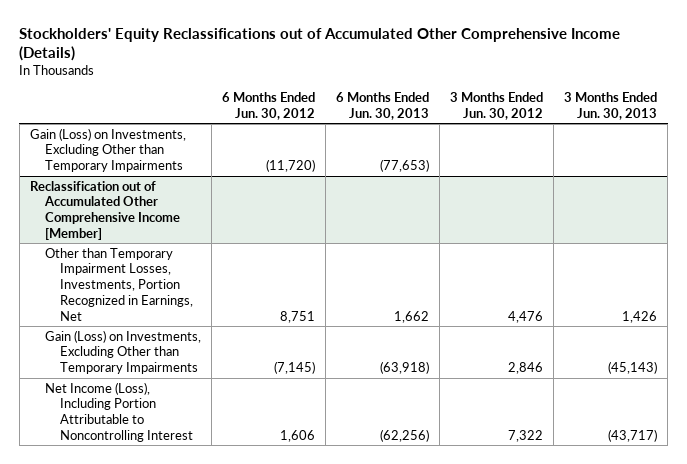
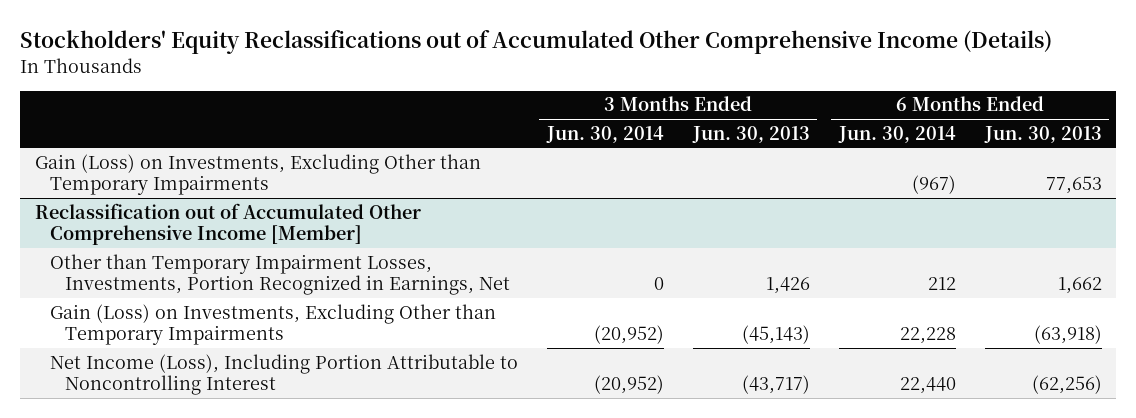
- | 6 Months Ended Jun. 30, 2012 | 6 Months Ended Jun. 30, 2013 | 3 Months Ended Jun. 30, 2012 | 3 Months Ended Jun. 30, 2013
+ | 3 Months Ended Jun. 30, 2014 | 3 Months Ended Jun. 30, 2013 | 6 Months Ended Jun. 30, 2014 | 6 Months Ended Jun. 30, 2013
- Gain (Loss) on Investments, Excluding Other than Temporary Impairments | (11,720) | (77,653) | |
+ Gain (Loss) on Investments, Excluding Other than Temporary Impairments | | | (967) | 77,653

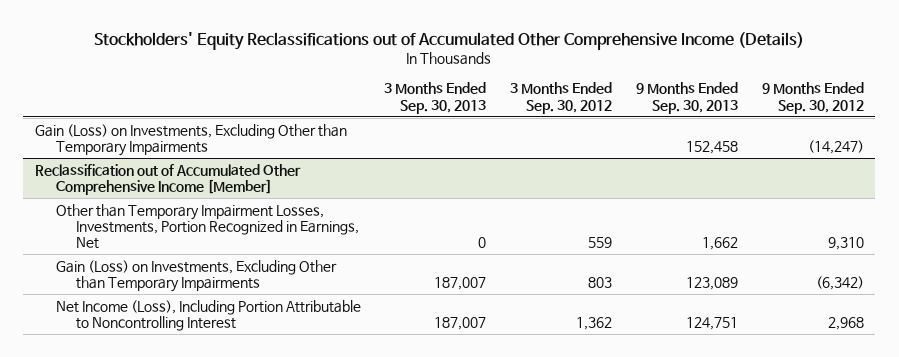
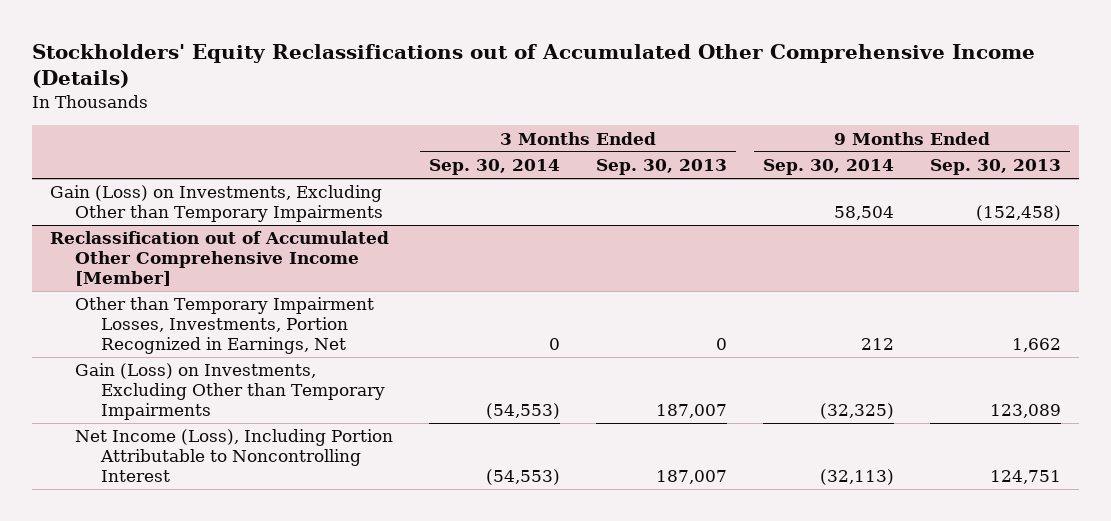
- | 3 Months Ended Sep. 30, 2013 | 3 Months Ended Sep. 30, 2012 | 9 Months Ended Sep. 30, 2013 | 9 Months Ended Sep. 30, 2012
+ | 3 Months Ended Sep. 30, 2014 | 3 Months Ended Sep. 30, 2013 | 9 Months Ended Sep. 30, 2014 | 9 Months Ended Sep. 30, 2013
- Gain (Loss) on Investments, Excluding Other than Temporary Impairments | | | 152,458 | (14,247)
+ Gain (Loss) on Investments, Excluding Other than Temporary Impairments | | | 58,504 | (152,458)

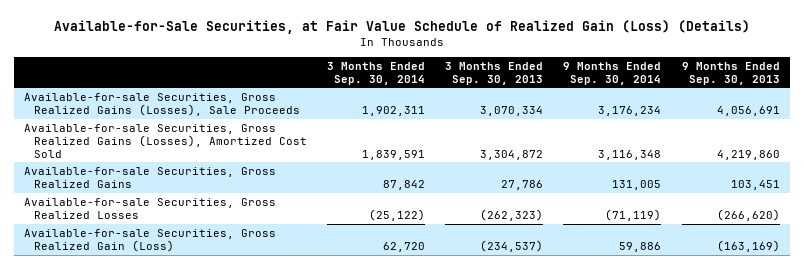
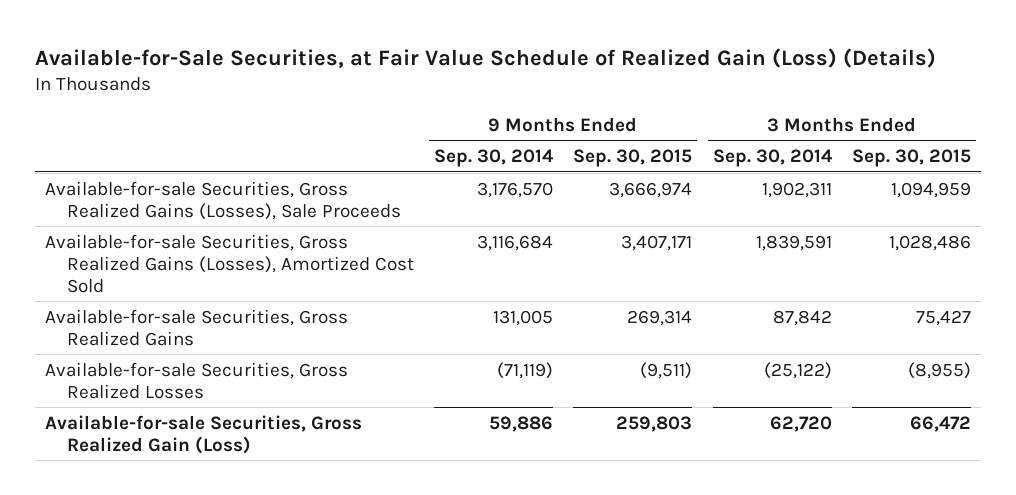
- | 3 Months Ended Sep. 30, 2014 | 3 Months Ended Sep. 30, 2013 | 9 Months Ended Sep. 30, 2014 | 9 Months Ended Sep. 30, 2013
+ | 9 Months Ended Sep. 30, 2014 | 9 Months Ended Sep. 30, 2015 | 3 Months Ended Sep. 30, 2014 | 3 Months Ended Sep. 30, 2015
- Available-for-sale Securities, Gross Realized Gains (Losses), Sale Proceeds | 1,902,311 | 3,070,334 | 3,176,234 | 4,056,691
- Available-for-sale Securities, Gross Realized Gains (Losses), Amortized Cost Sold | 1,839,591 | 3,304,872 | 3,116,348 | 4,219,860
+ Available-for-sale Securities, Gross Realized Gains (Losses), Sale Proceeds | 3,176,570 | 3,666,974 | 1,902,311 | 1,094,959
+ Available-for-sale Securities, Gross Realized Gains (Losses), Amortized Cost Sold | 3,116,684 | 3,407,171 | 1,839,591 | 1,028,486

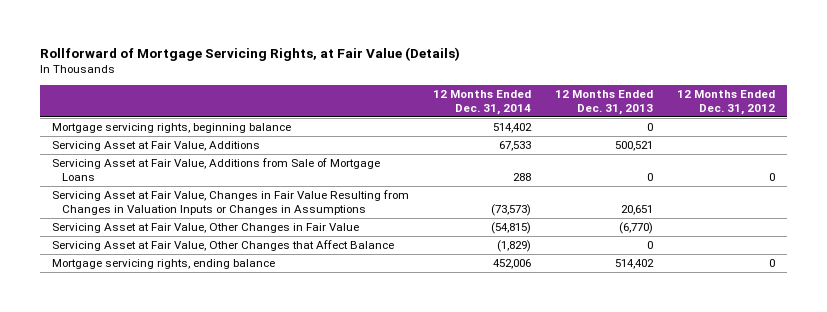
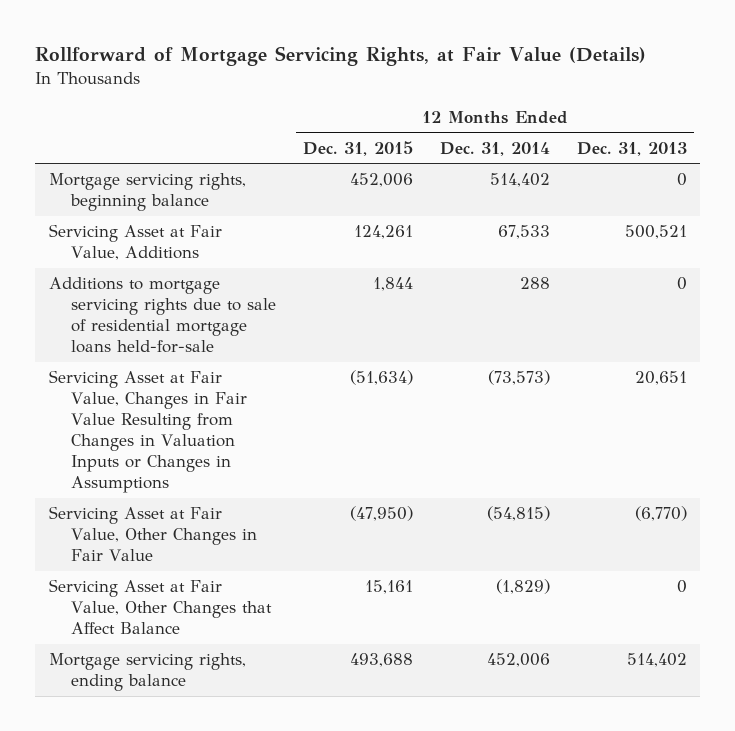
- | 12 Months Ended Dec. 31, 2014 | 12 Months Ended Dec. 31, 2013 | 12 Months Ended Dec. 31, 2012
+ | 12 Months Ended Dec. 31, 2015 | 12 Months Ended Dec. 31, 2014 | 12 Months Ended Dec. 31, 2013
- Servicing Asset at Fair Value, Additions from Sale of Mortgage Loans | 288 | 0 | 0
+ Additions to mortgage servicing rights due to sale of residential mortgage loans held-for-sale | 1,844 | 288 | 0

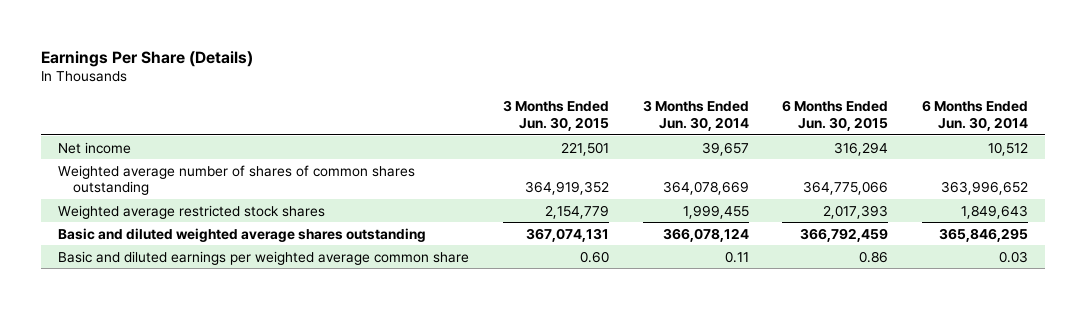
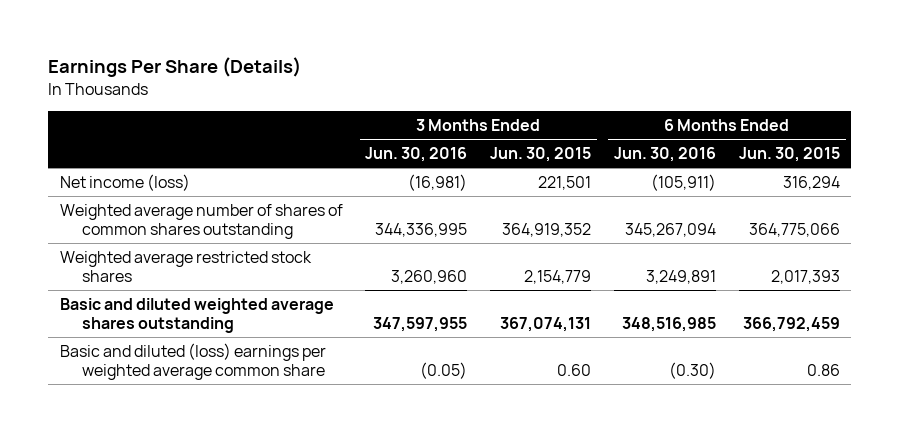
- | 3 Months Ended Jun. 30, 2015 | 3 Months Ended Jun. 30, 2014 | 6 Months Ended Jun. 30, 2015 | 6 Months Ended Jun. 30, 2014
+ | 3 Months Ended Jun. 30, 2016 | 3 Months Ended Jun. 30, 2015 | 6 Months Ended Jun. 30, 2016 | 6 Months Ended Jun. 30, 2015
- Net income | 221,501 | 39,657 | 316,294 | 10,512
+ Net income (loss) | (16,981) | 221,501 | (105,911) | 316,294
- Basic and diluted earnings per weighted average common share | 0.60 | 0.11 | 0.86 | 0.03
+ Basic and diluted (loss) earnings per weighted average common share | (0.05) | 0.60 | (0.30) | 0.86

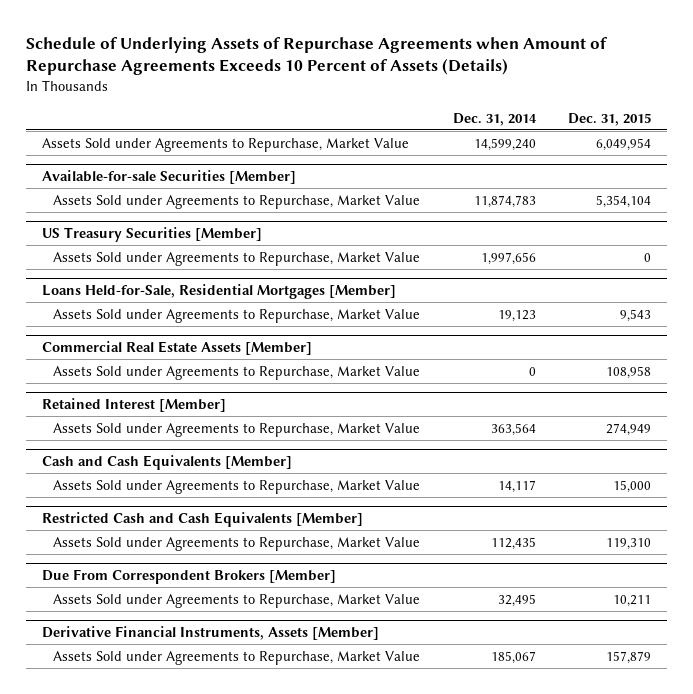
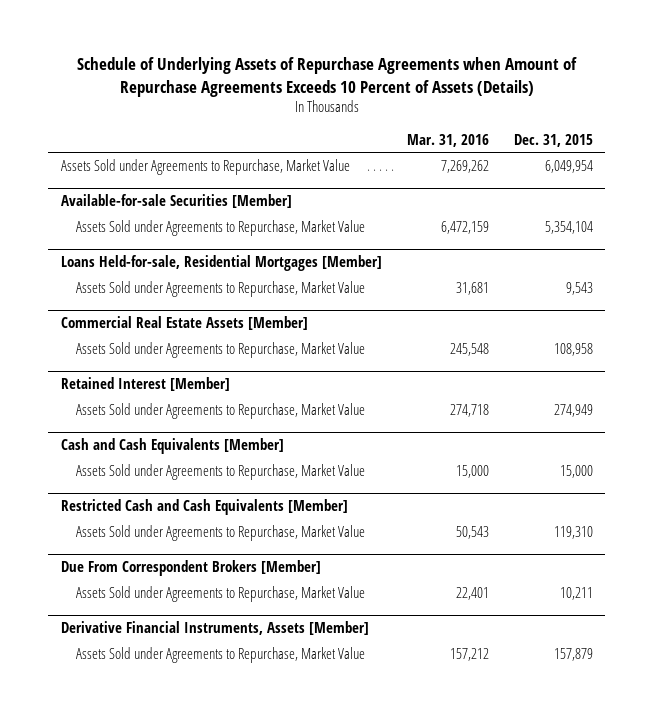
- | Dec. 31, 2014 | Dec. 31, 2015
+ | Mar. 31, 2016 | Dec. 31, 2015
- US Treasury Securities [Member]
- Assets Sold under Agreements to Repurchase, Market Value | 1,997,656 | 0
- Loans Held-for-Sale, Residential Mortgages [Member]
+ Loans Held-for-sale, Residential Mortgages [Member]

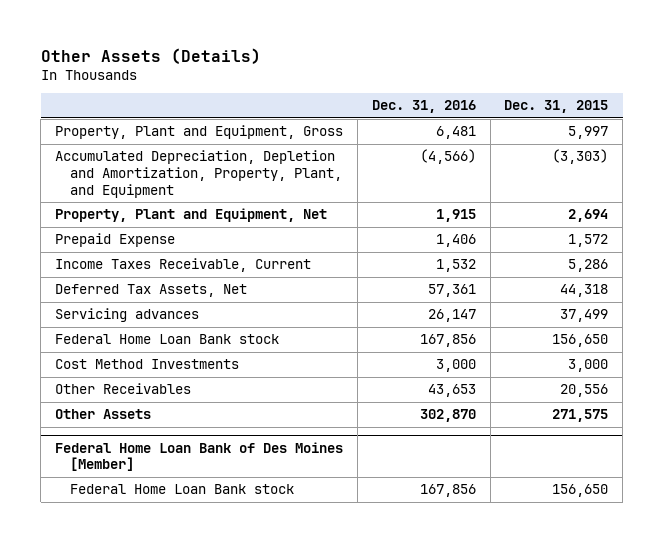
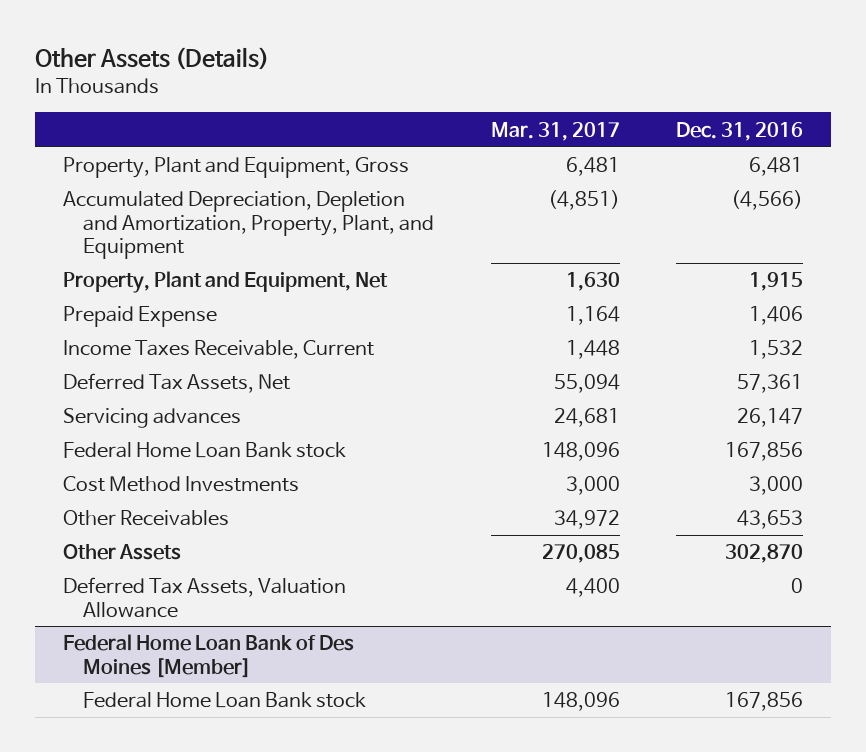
- | Dec. 31, 2016 | Dec. 31, 2015
+ | Mar. 31, 2017 | Dec. 31, 2016
+ Deferred Tax Assets, Valuation Allowance | 4,400 | 0

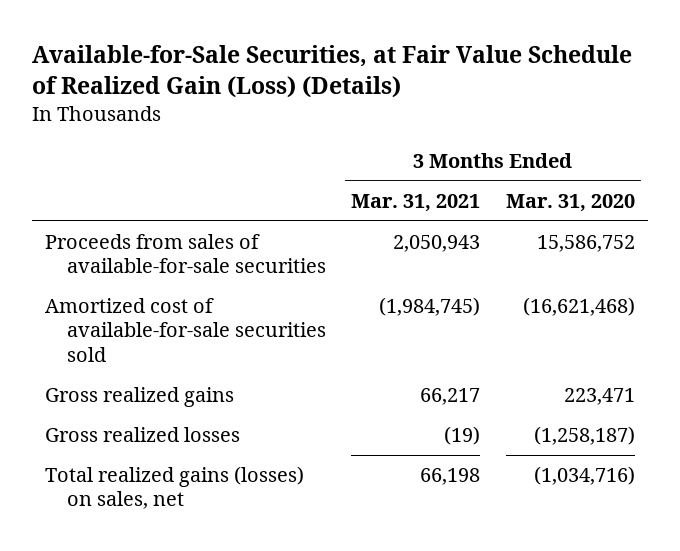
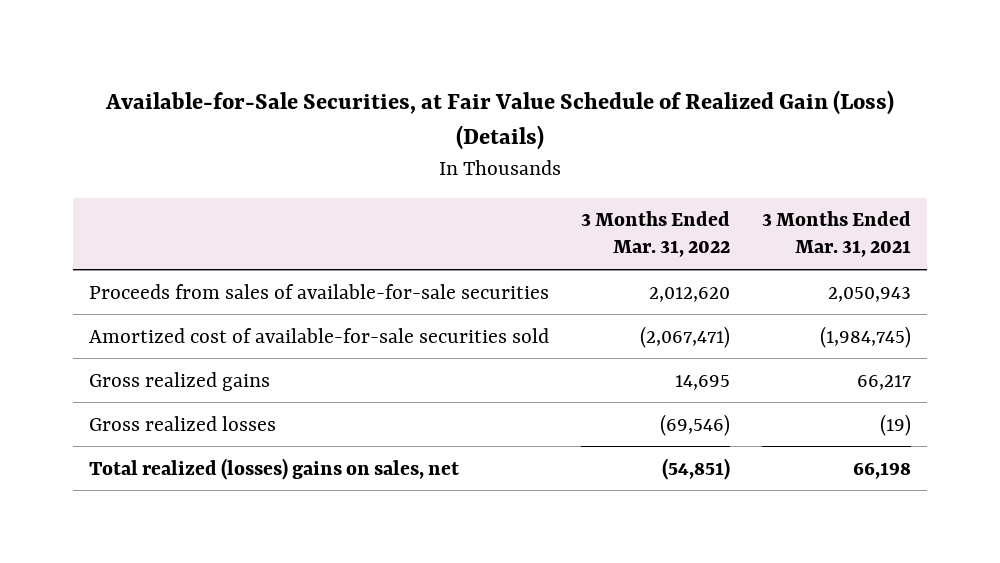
- | 3 Months Ended Mar. 31, 2021 | 3 Months Ended Mar. 31, 2020
+ | 3 Months Ended Mar. 31, 2022 | 3 Months Ended Mar. 31, 2021
- Total realized gains (losses) on sales, net | 66,198 | (1,034,716)
+ Total realized (losses) gains on sales, net | (54,851) | 66,198

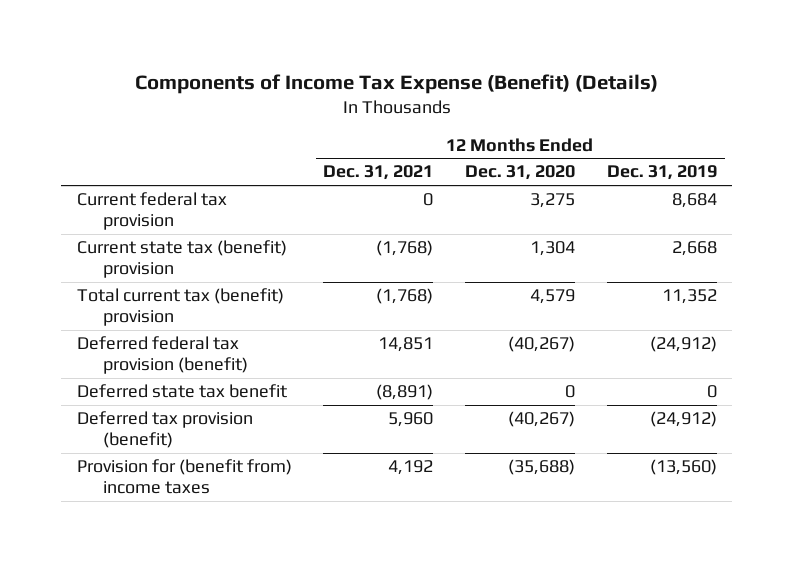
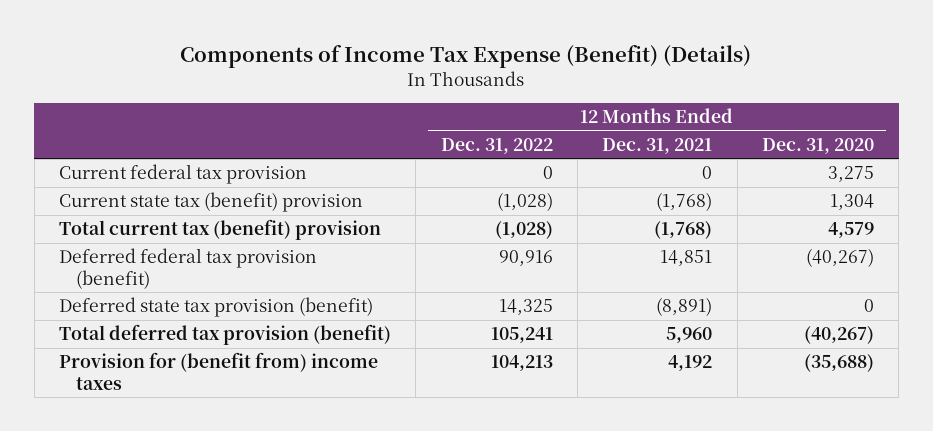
- | 12 Months Ended Dec. 31, 2021 | 12 Months Ended Dec. 31, 2020 | 12 Months Ended Dec. 31, 2019
+ | 12 Months Ended Dec. 31, 2022 | 12 Months Ended Dec. 31, 2021 | 12 Months Ended Dec. 31, 2020
- Deferred state tax benefit | (8,891) | 0 | 0
- Deferred tax provision (benefit) | 5,960 | (40,267) | (24,912)
+ Deferred state tax provision (benefit) | 14,325 | (8,891) | 0
+ Total deferred tax provision (benefit) | 105,241 | 5,960 | (40,267)

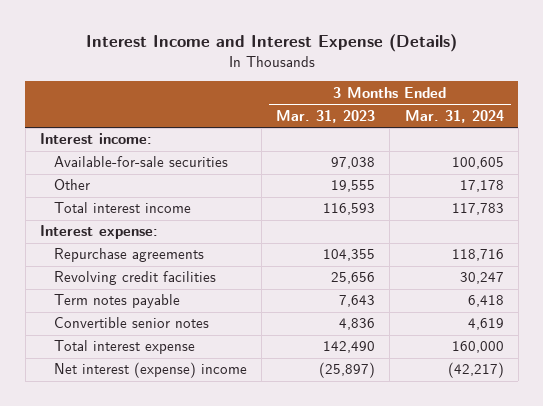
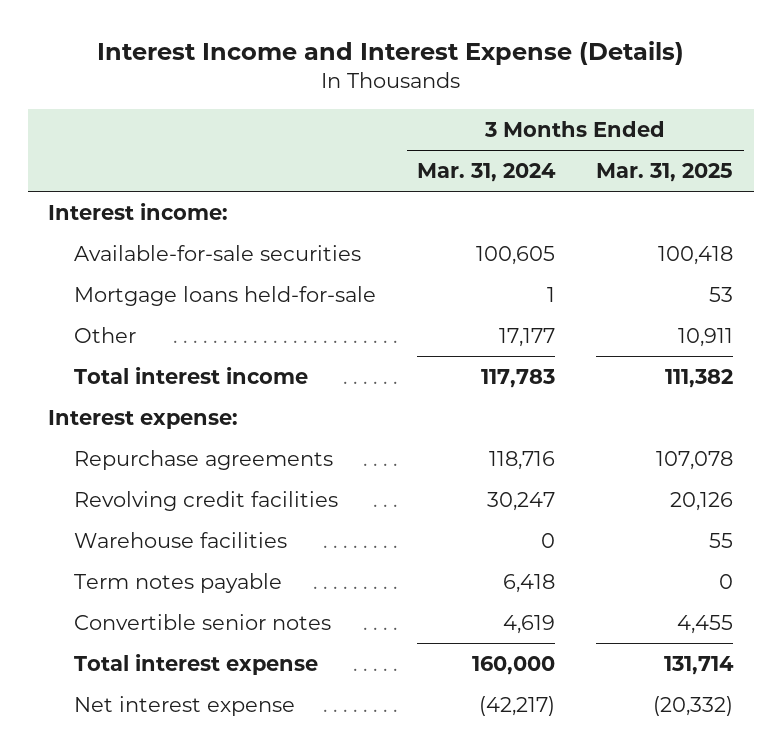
- | 3 Months Ended Mar. 31, 2023 | 3 Months Ended Mar. 31, 2024
+ | 3 Months Ended Mar. 31, 2024 | 3 Months Ended Mar. 31, 2025
- Other | 19,555 | 17,178
+ Mortgage loans held-for-sale | 1 | 53
+ Other | 17,177 | 10,911
+ Warehouse facilities | 0 | 55
- Net interest (expense) income | (25,897) | (42,217)
+ Net interest expense | (42,217) | (20,332)

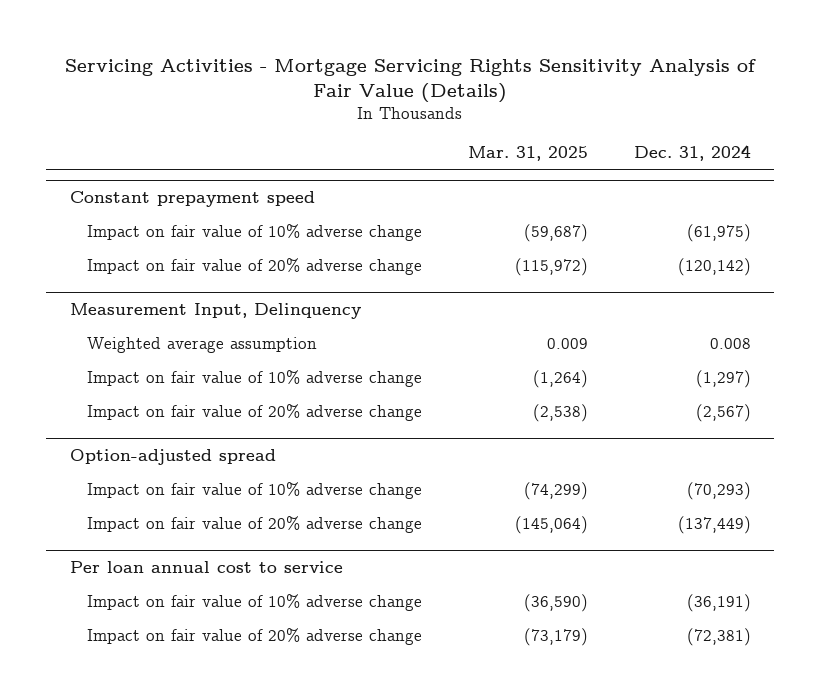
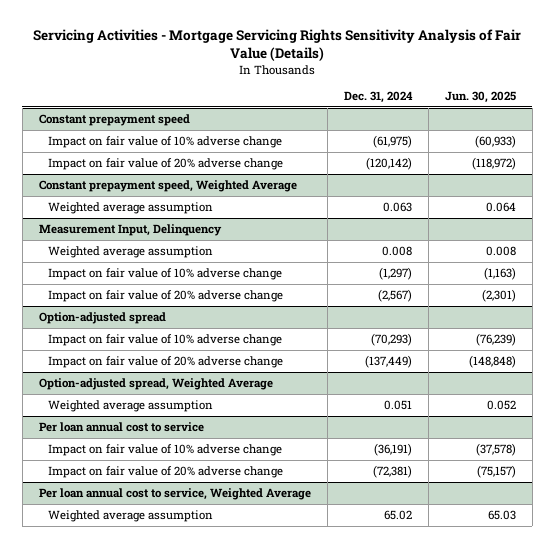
- | Mar. 31, 2025 | Dec. 31, 2024
+ | Dec. 31, 2024 | Jun. 30, 2025
+ Constant prepayment speed, Weighted Average
+ Weighted average assumption | 0.063 | 0.064
+ Option-adjusted spread, Weighted Average
+ Weighted average assumption | 0.051 | 0.052
+ Per loan annual cost to service, Weighted Average
+ Weighted average assumption | 65.02 | 65.03

